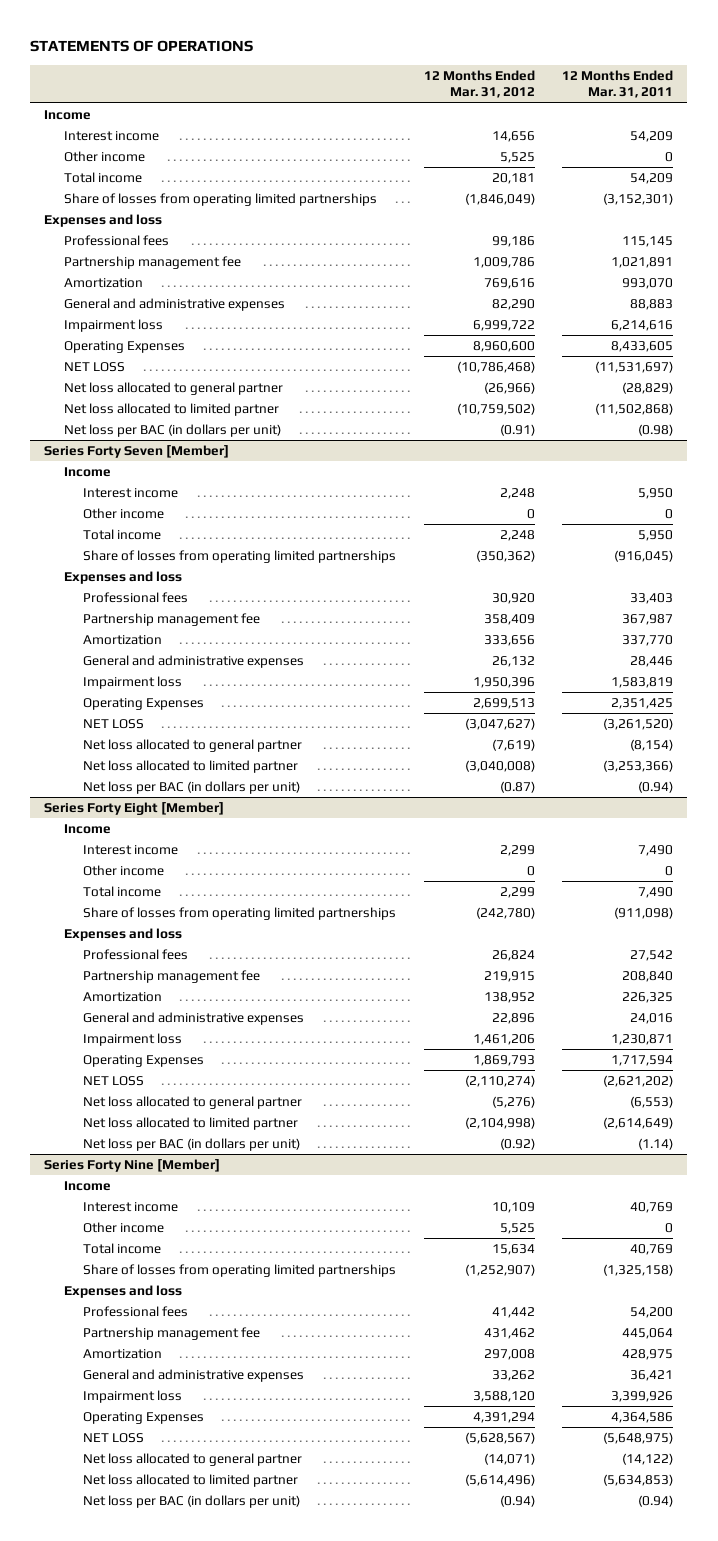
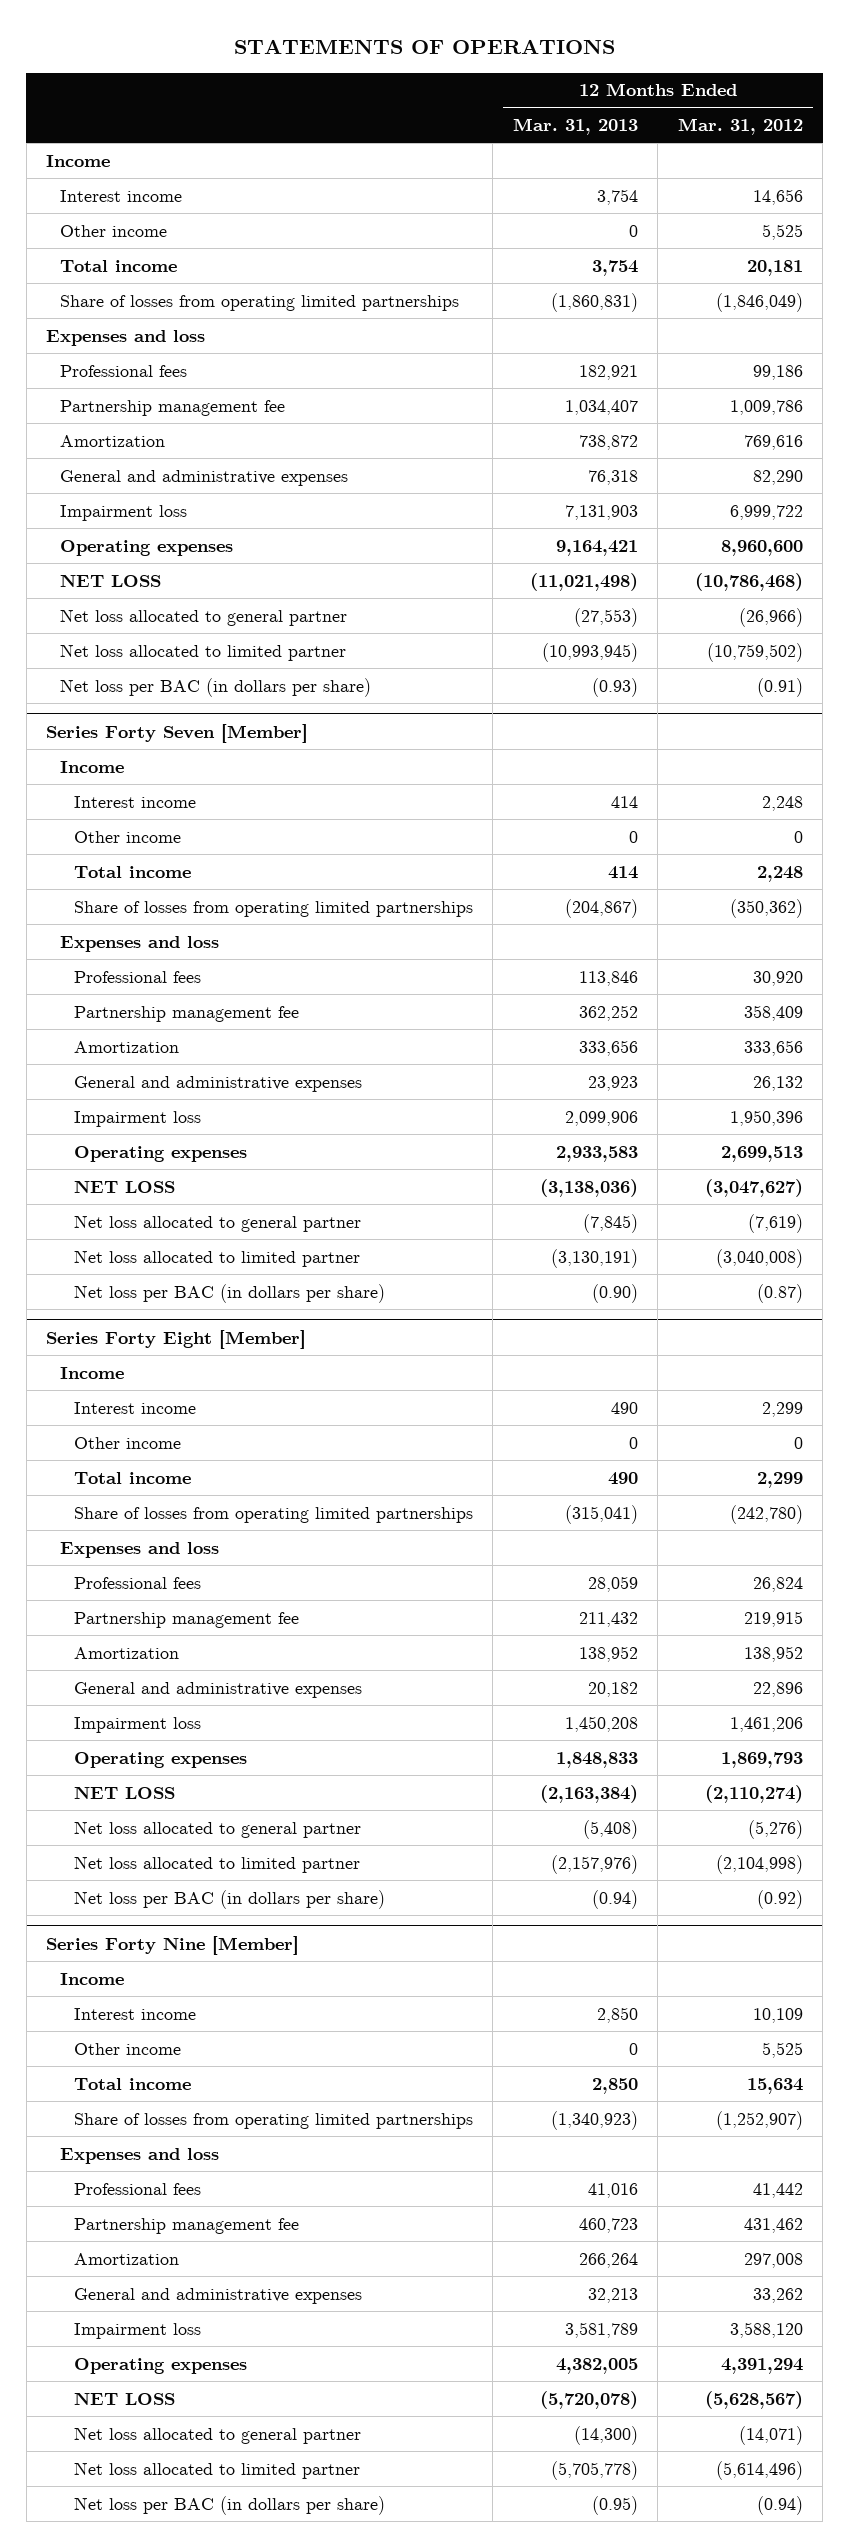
- | 12 Months Ended Mar. 31, 2012 | 12 Months Ended Mar. 31, 2011
+ | 12 Months Ended Mar. 31, 2013 | 12 Months Ended Mar. 31, 2012
- Operating Expenses | 8,960,600 | 8,433,605
+ Operating expenses | 9,164,421 | 8,960,600
- Net loss per BAC (in dollars per unit) | (0.91) | (0.98)
+ Net loss per BAC (in dollars per share) | (0.93) | (0.91)
@ Series Forty Seven [Member]
- Operating Expenses | 2,699,513 | 2,351,425
+ Operating expenses | 2,933,583 | 2,699,513
- Net loss per BAC (in dollars per unit) | (0.87) | (0.94)
+ Net loss per BAC (in dollars per share) | (0.90) | (0.87)
@ Series Forty Eight [Member]
- Operating Expenses | 1,869,793 | 1,717,594
+ Operating expenses | 1,848,833 | 1,869,793
- Net loss per BAC (in dollars per unit) | (0.92) | (1.14)
+ Net loss per BAC (in dollars per share) | (0.94) | (0.92)
@ Series Forty Nine [Member]
- Operating Expenses | 4,391,294 | 4,364,586
+ Operating expenses | 4,382,005 | 4,391,294
- Net loss per BAC (in dollars per unit) | (0.94) | (0.94)
+ Net loss per BAC (in dollars per share) | (0.95) | (0.94)

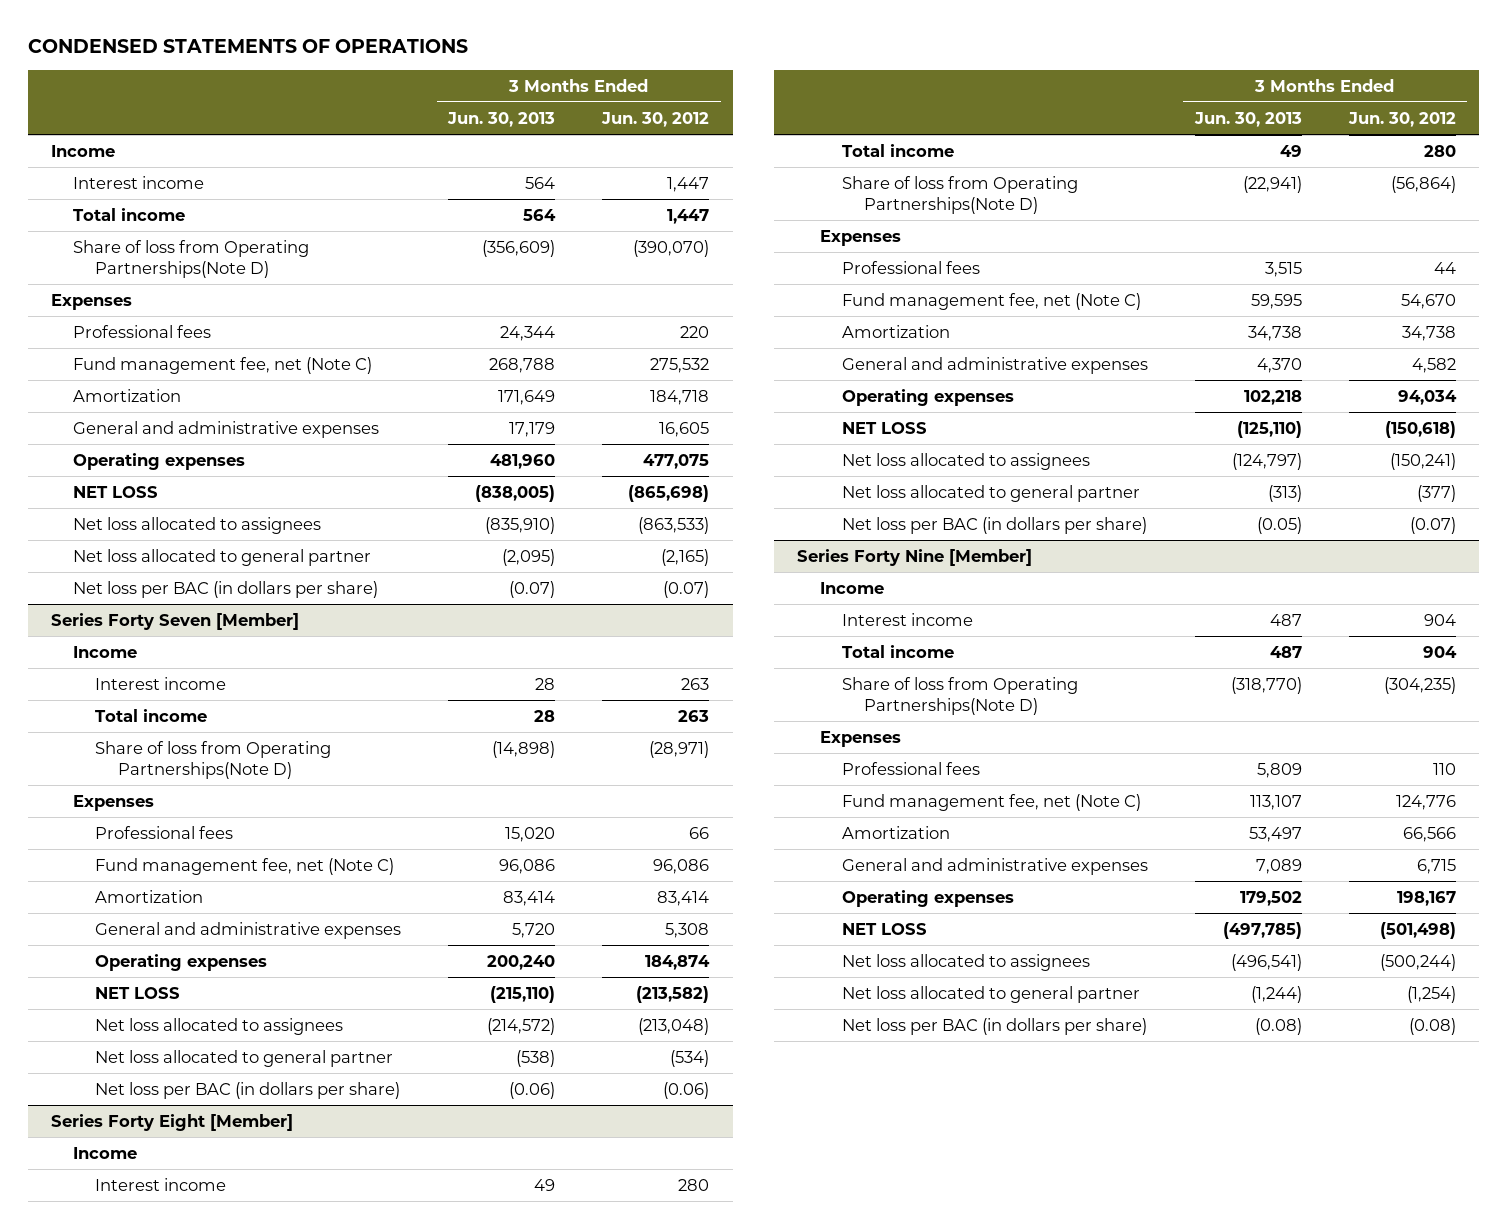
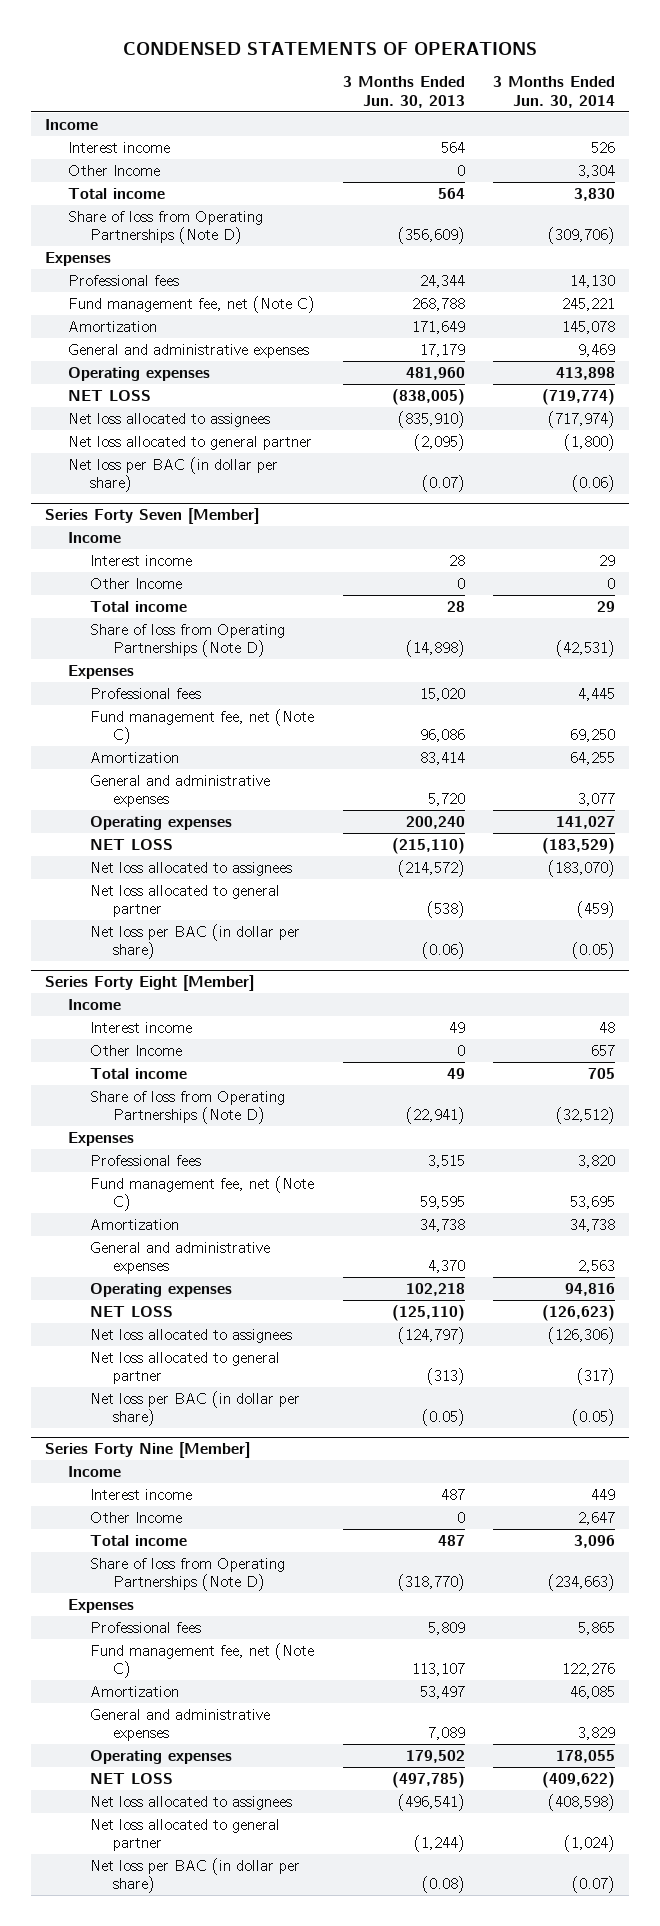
- | 3 Months Ended Jun. 30, 2013 | 3 Months Ended Jun. 30, 2012
+ | 3 Months Ended Jun. 30, 2013 | 3 Months Ended Jun. 30, 2014
+ Other Income | 0 | 3,304
- Share of loss from Operating Partnerships(Note D) | (356,609) | (390,070)
+ Share of loss from Operating Partnerships (Note D) | (356,609) | (309,706)
- Net loss per BAC (in dollars per share) | (0.07) | (0.07)
+ Net loss per BAC (in dollar per share) | (0.07) | (0.06)
@ Series Forty Seven [Member]
+ Other Income | 0 | 0
- Share of loss from Operating Partnerships(Note D) | (14,898) | (28,971)
+ Share of loss from Operating Partnerships (Note D) | (14,898) | (42,531)
- Net loss per BAC (in dollars per share) | (0.06) | (0.06)
+ Net loss per BAC (in dollar per share) | (0.06) | (0.05)
@ Series Forty Eight [Member]
+ Other Income | 0 | 657
- Share of loss from Operating Partnerships(Note D) | (22,941) | (56,864)
+ Share of loss from Operating Partnerships (Note D) | (22,941) | (32,512)
- Net loss per BAC (in dollars per share) | (0.05) | (0.07)
+ Net loss per BAC (in dollar per share) | (0.05) | (0.05)
@ Series Forty Nine [Member]
+ Other Income | 0 | 2,647
- Share of loss from Operating Partnerships(Note D) | (318,770) | (304,235)
+ Share of loss from Operating Partnerships (Note D) | (318,770) | (234,663)
- Net loss per BAC (in dollars per share) | (0.08) | (0.08)
+ Net loss per BAC (in dollar per share) | (0.08) | (0.07)

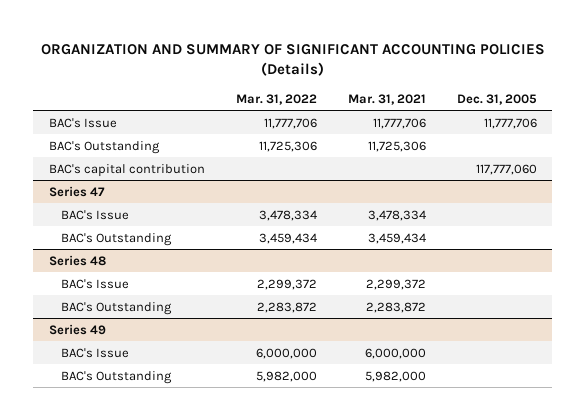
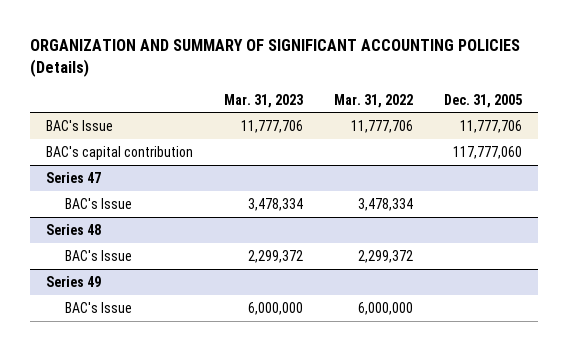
- | Mar. 31, 2022 | Mar. 31, 2021 | Dec. 31, 2005
+ | Mar. 31, 2023 | Mar. 31, 2022 | Dec. 31, 2005
- BAC's Outstanding | 11,725,306 | 11,725,306 |
@ Series 47
- BAC's Outstanding | 3,459,434 | 3,459,434 |
@ Series 48
- BAC's Outstanding | 2,283,872 | 2,283,872 |
@ Series 49
- BAC's Outstanding | 5,982,000 | 5,982,000 |

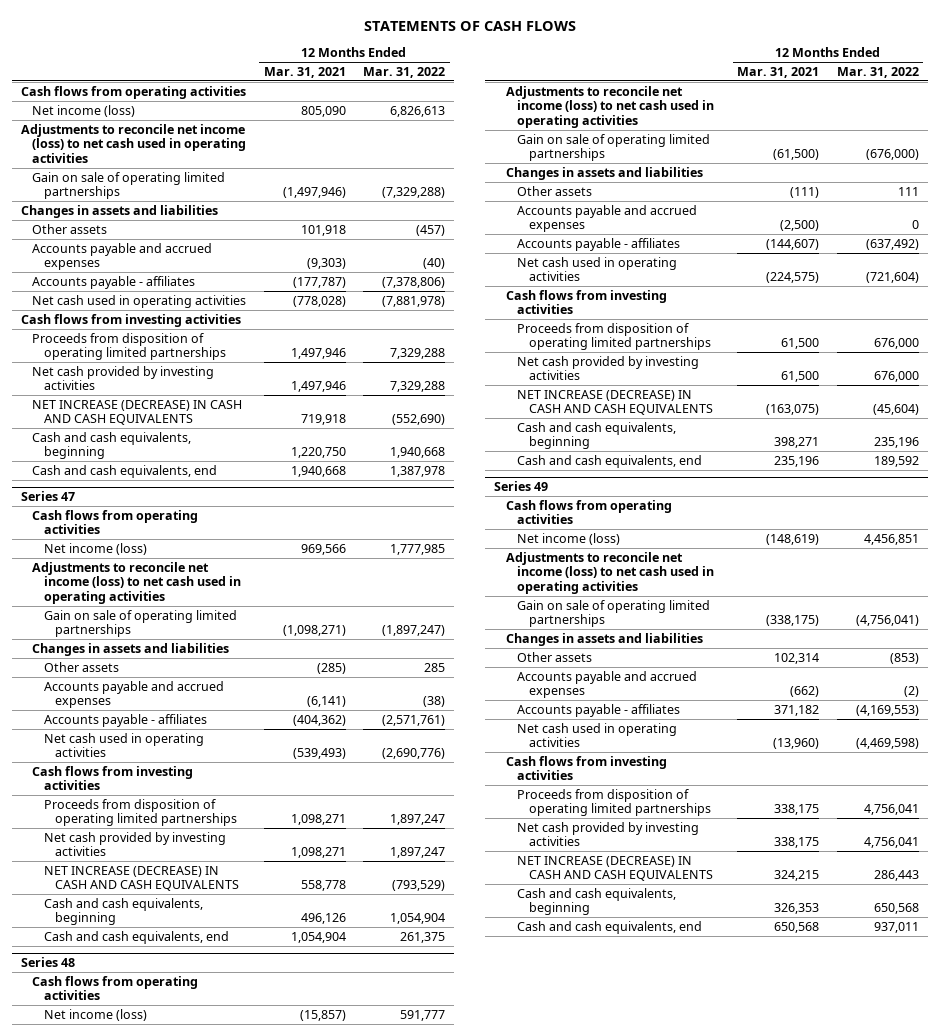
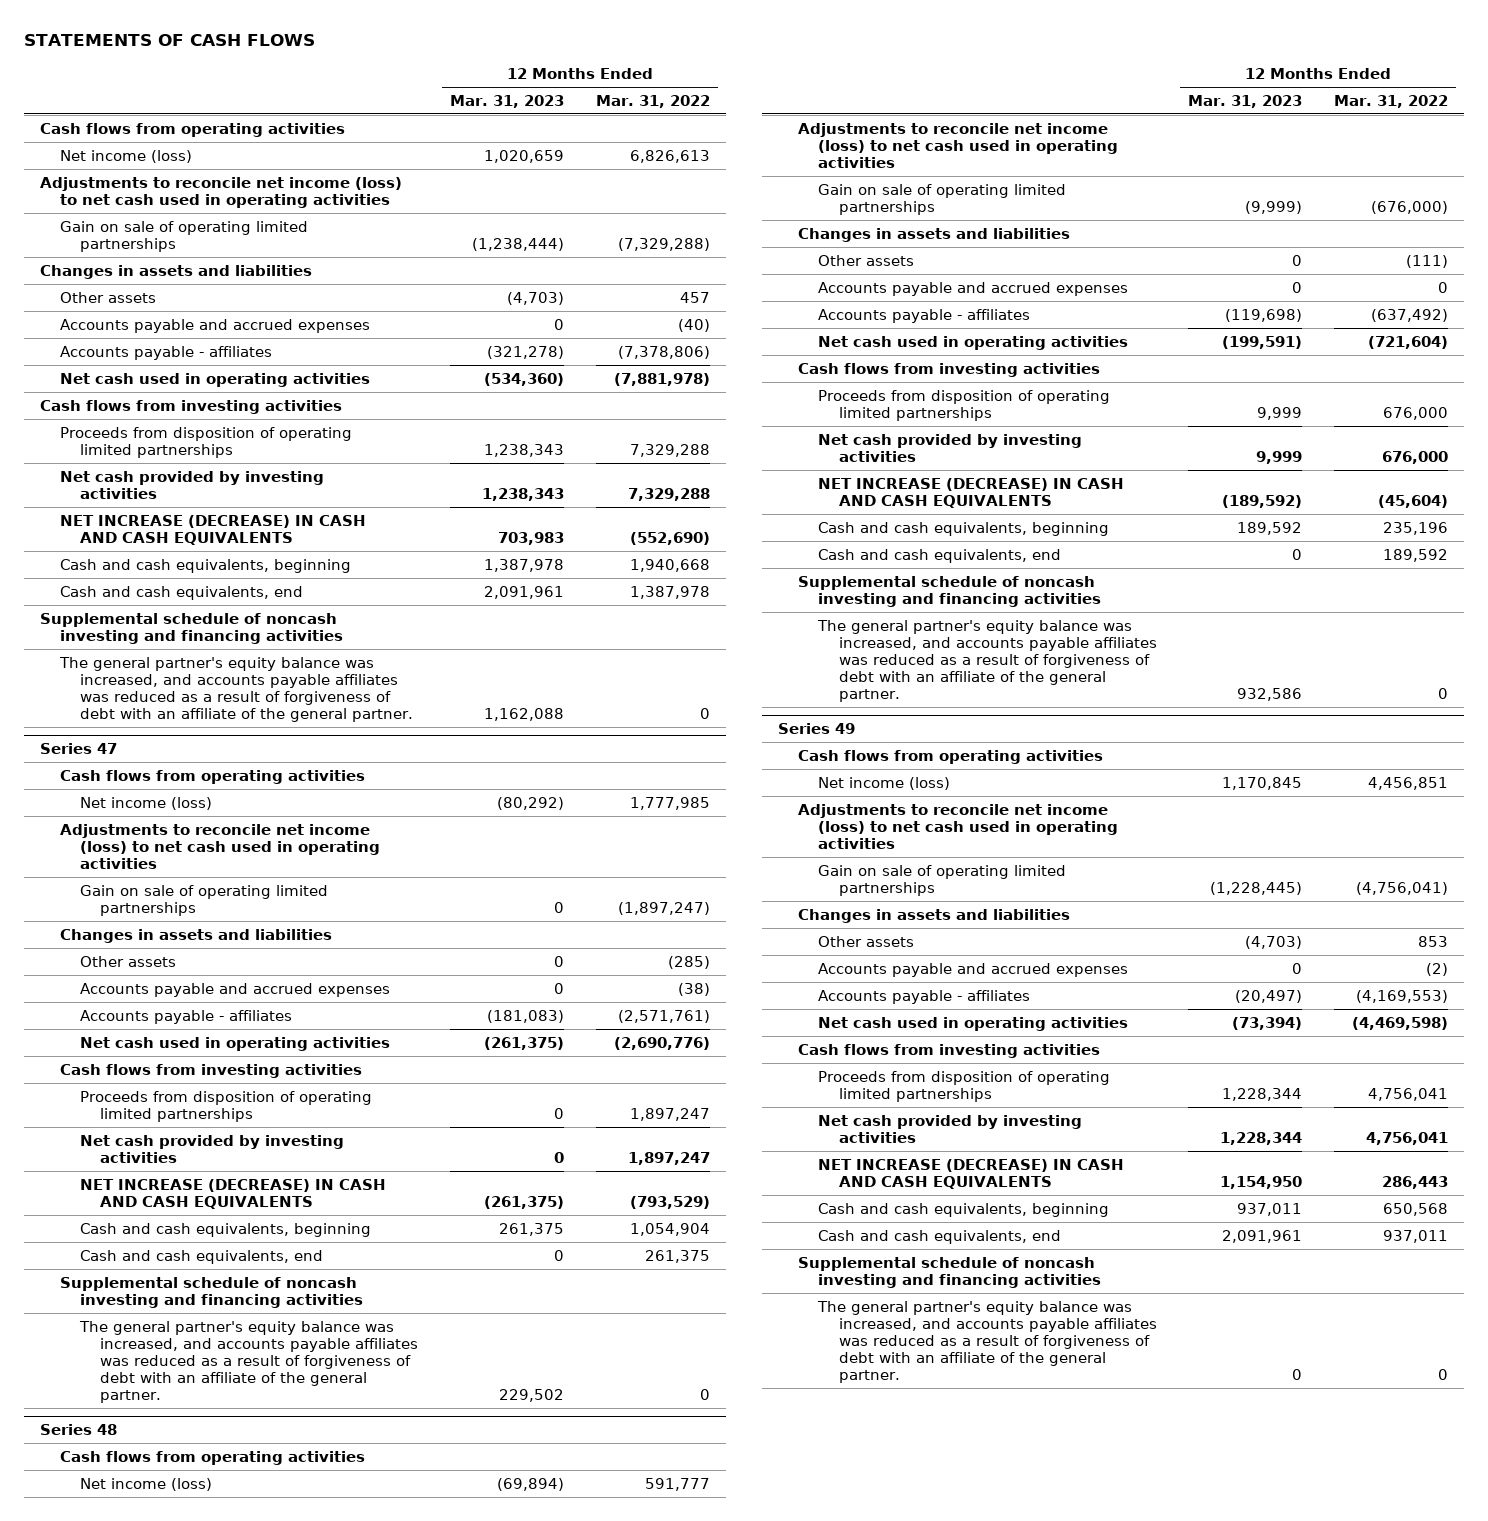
- | 12 Months Ended Mar. 31, 2021 | 12 Months Ended Mar. 31, 2022
+ | 12 Months Ended Mar. 31, 2023 | 12 Months Ended Mar. 31, 2022
- Other assets | 101,918 | (457)
+ Other assets | (4,703) | 457
+ Supplemental schedule of noncash investing and financing activities
+ The general partner's equity balance was increased, and accounts payable affiliates was reduced as a result of forgiveness of debt with an affiliate of the general partner. | 1,162,088 | 0
@ Series 47
- Other assets | (285) | 285
+ Other assets | 0 | (285)
+ Supplemental schedule of noncash investing and financing activities
+ The general partner's equity balance was increased, and accounts payable affiliates was reduced as a result of forgiveness of debt with an affiliate of the general partner. | 229,502 | 0
@ Series 48
- Other assets | (111) | 111
+ Other assets | 0 | (111)
+ Supplemental schedule of noncash investing and financing activities
+ The general partner's equity balance was increased, and accounts payable affiliates was reduced as a result of forgiveness of debt with an affiliate of the general partner. | 932,586 | 0
@ Series 49
- Other assets | 102,314 | (853)
+ Other assets | (4,703) | 853
+ Supplemental schedule of noncash investing and financing activities
+ The general partner's equity balance was increased, and accounts payable affiliates was reduced as a result of forgiveness of debt with an affiliate of the general partner. | 0 | 0

